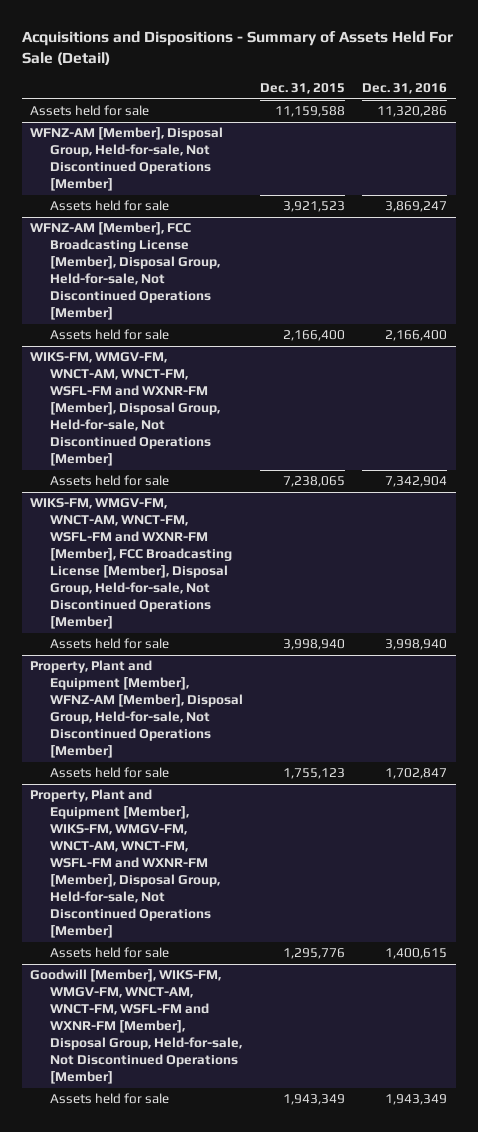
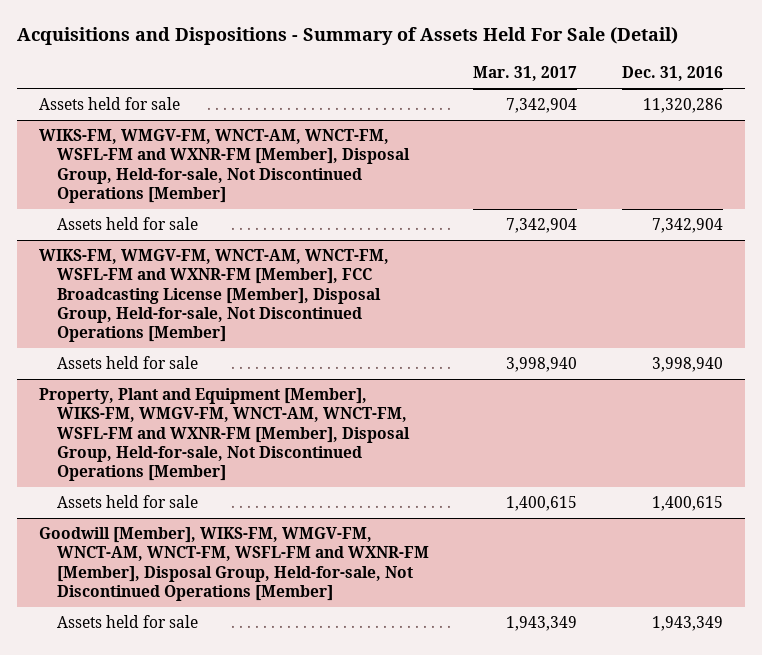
- | Dec. 31, 2015 | Dec. 31, 2016
+ | Mar. 31, 2017 | Dec. 31, 2016
- WFNZ-AM [Member], Disposal Group, Held-for-sale, Not Discontinued Operations [Member]
- Assets held for sale | 3,921,523 | 3,869,247
- WFNZ-AM [Member], FCC Broadcasting License [Member], Disposal Group, Held-for-sale, Not Discontinued Operations [Member]
- Assets held for sale | 2,166,400 | 2,166,400
- Property, Plant and Equipment [Member], WFNZ-AM [Member], Disposal Group, Held-for-sale, Not Discontinued Operations [Member]
- Assets held for sale | 1,755,123 | 1,702,847

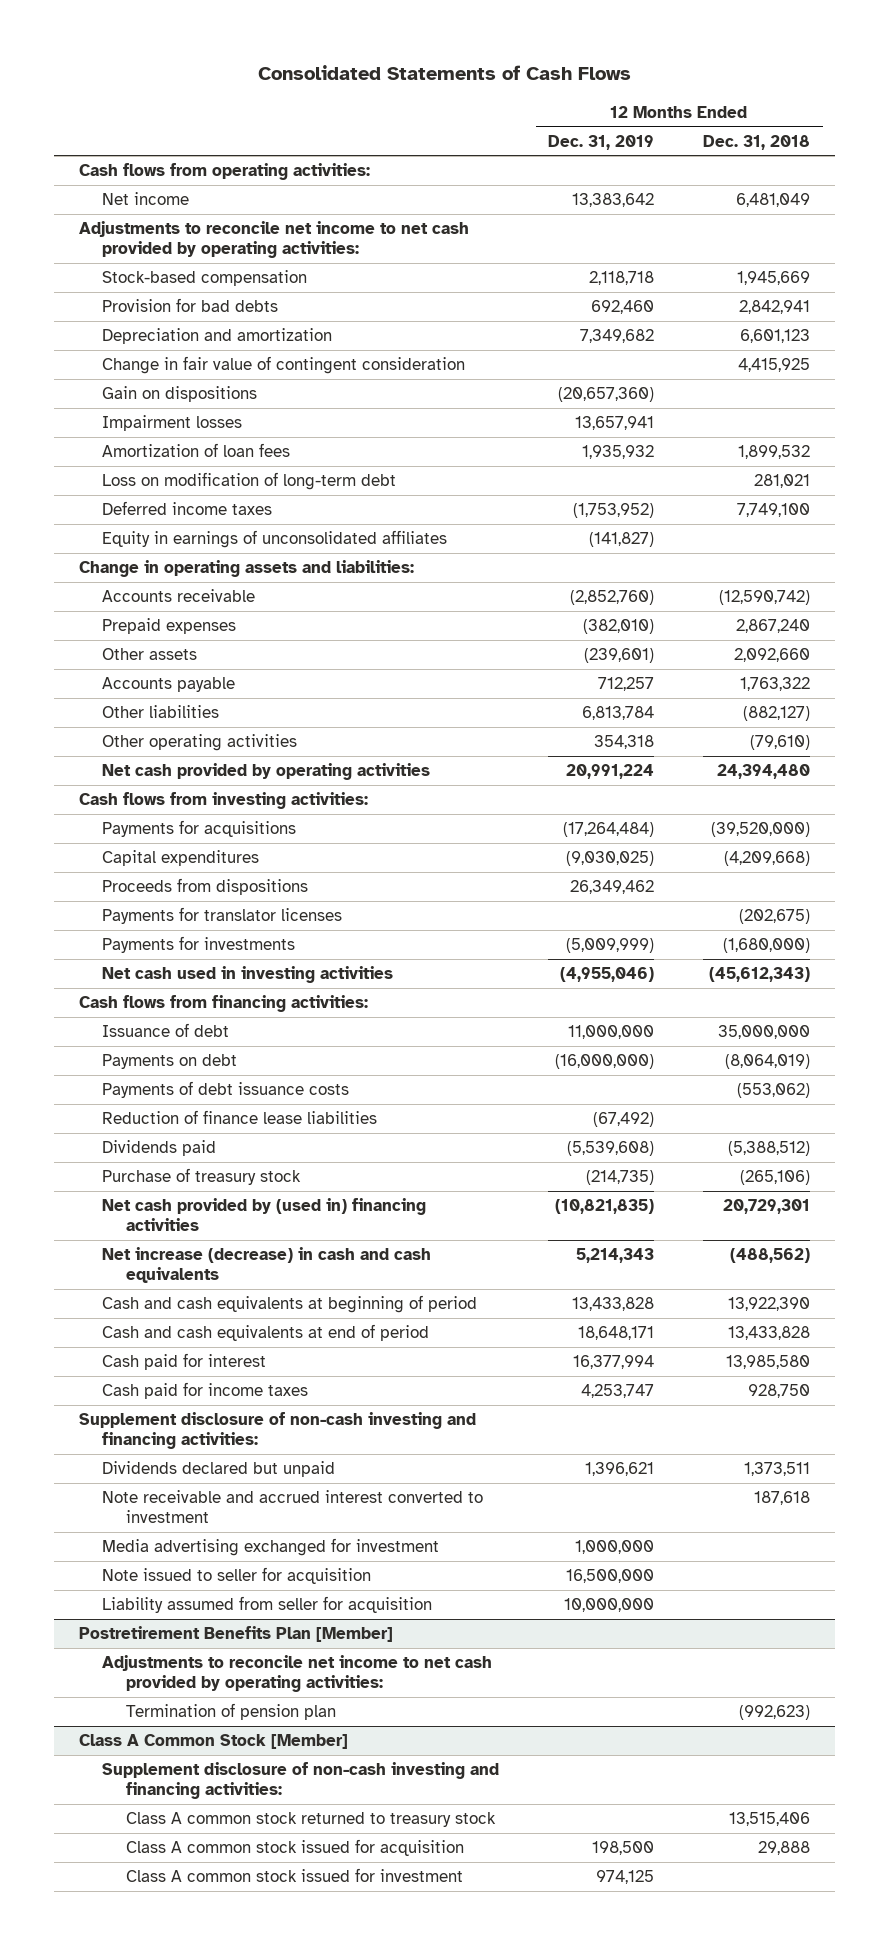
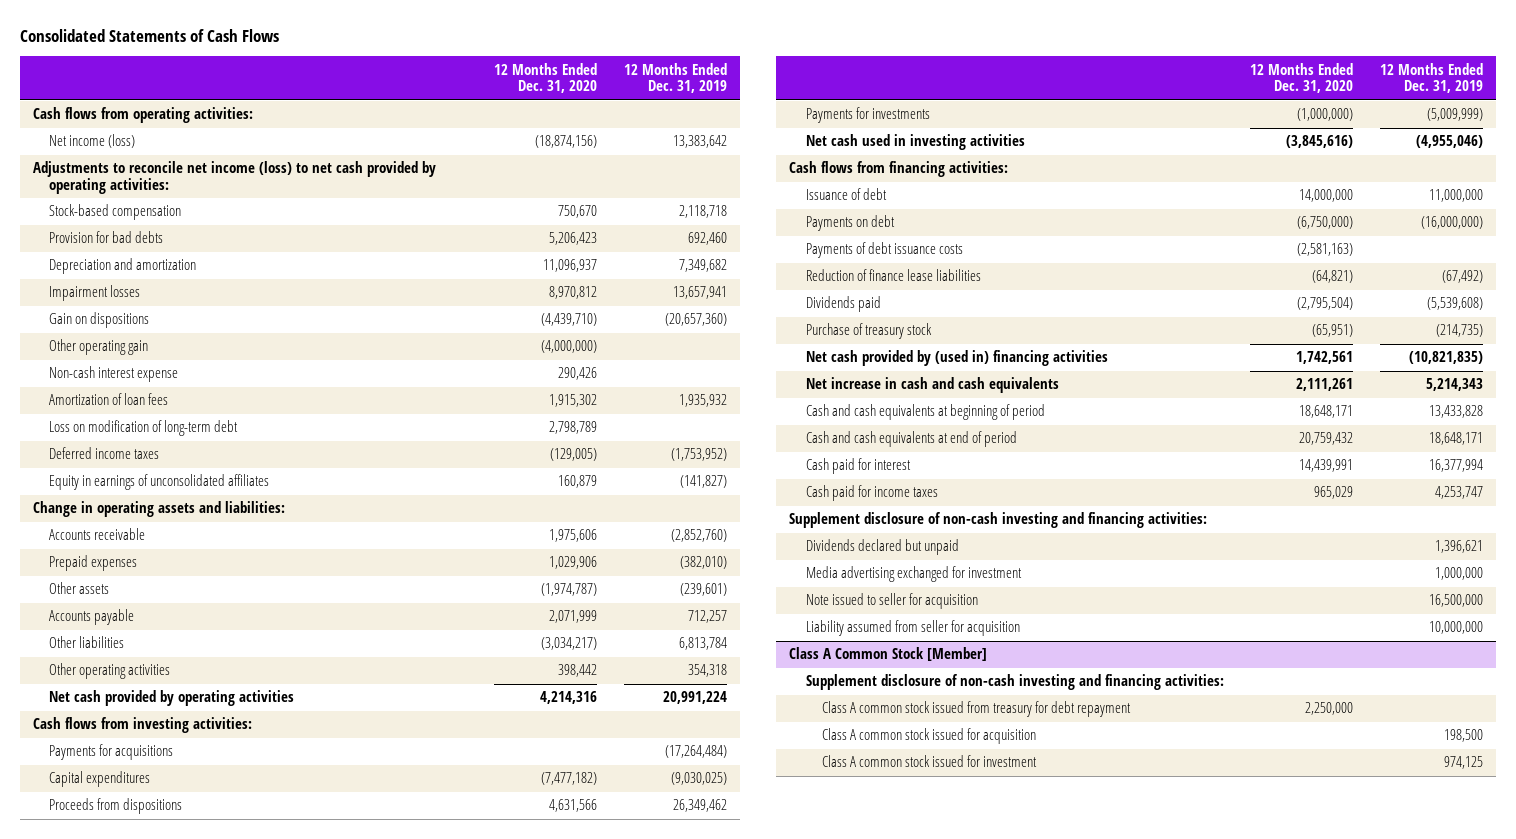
- | 12 Months Ended Dec. 31, 2019 | 12 Months Ended Dec. 31, 2018
+ | 12 Months Ended Dec. 31, 2020 | 12 Months Ended Dec. 31, 2019
- Net income | 13,383,642 | 6,481,049
- Adjustments to reconcile net income to net cash provided by operating activities:
+ Net income (loss) | (18,874,156) | 13,383,642
+ Adjustments to reconcile net income (loss) to net cash provided by operating activities:
- Change in fair value of contingent consideration | | 4,415,925
moved down: Gain on dispositions | (4,439,710) | (20,657,360)
+ Other operating gain | (4,000,000) |
+ Non-cash interest expense | 290,426 |
- Payments for translator licenses | | (202,675)
- Net increase (decrease) in cash and cash equivalents | 5,214,343 | (488,562)
+ Net increase in cash and cash equivalents | 2,111,261 | 5,214,343
- Note receivable and accrued interest converted to investment | | 187,618
- Postretirement Benefits Plan [Member]
- Adjustments to reconcile net income to net cash provided by operating activities:
- Termination of pension plan | | (992,623)
@ Class A Common Stock [Member]
- Class A common stock returned to treasury stock | | 13,515,406
+ Class A common stock issued from treasury for debt repayment | 2,250,000 |

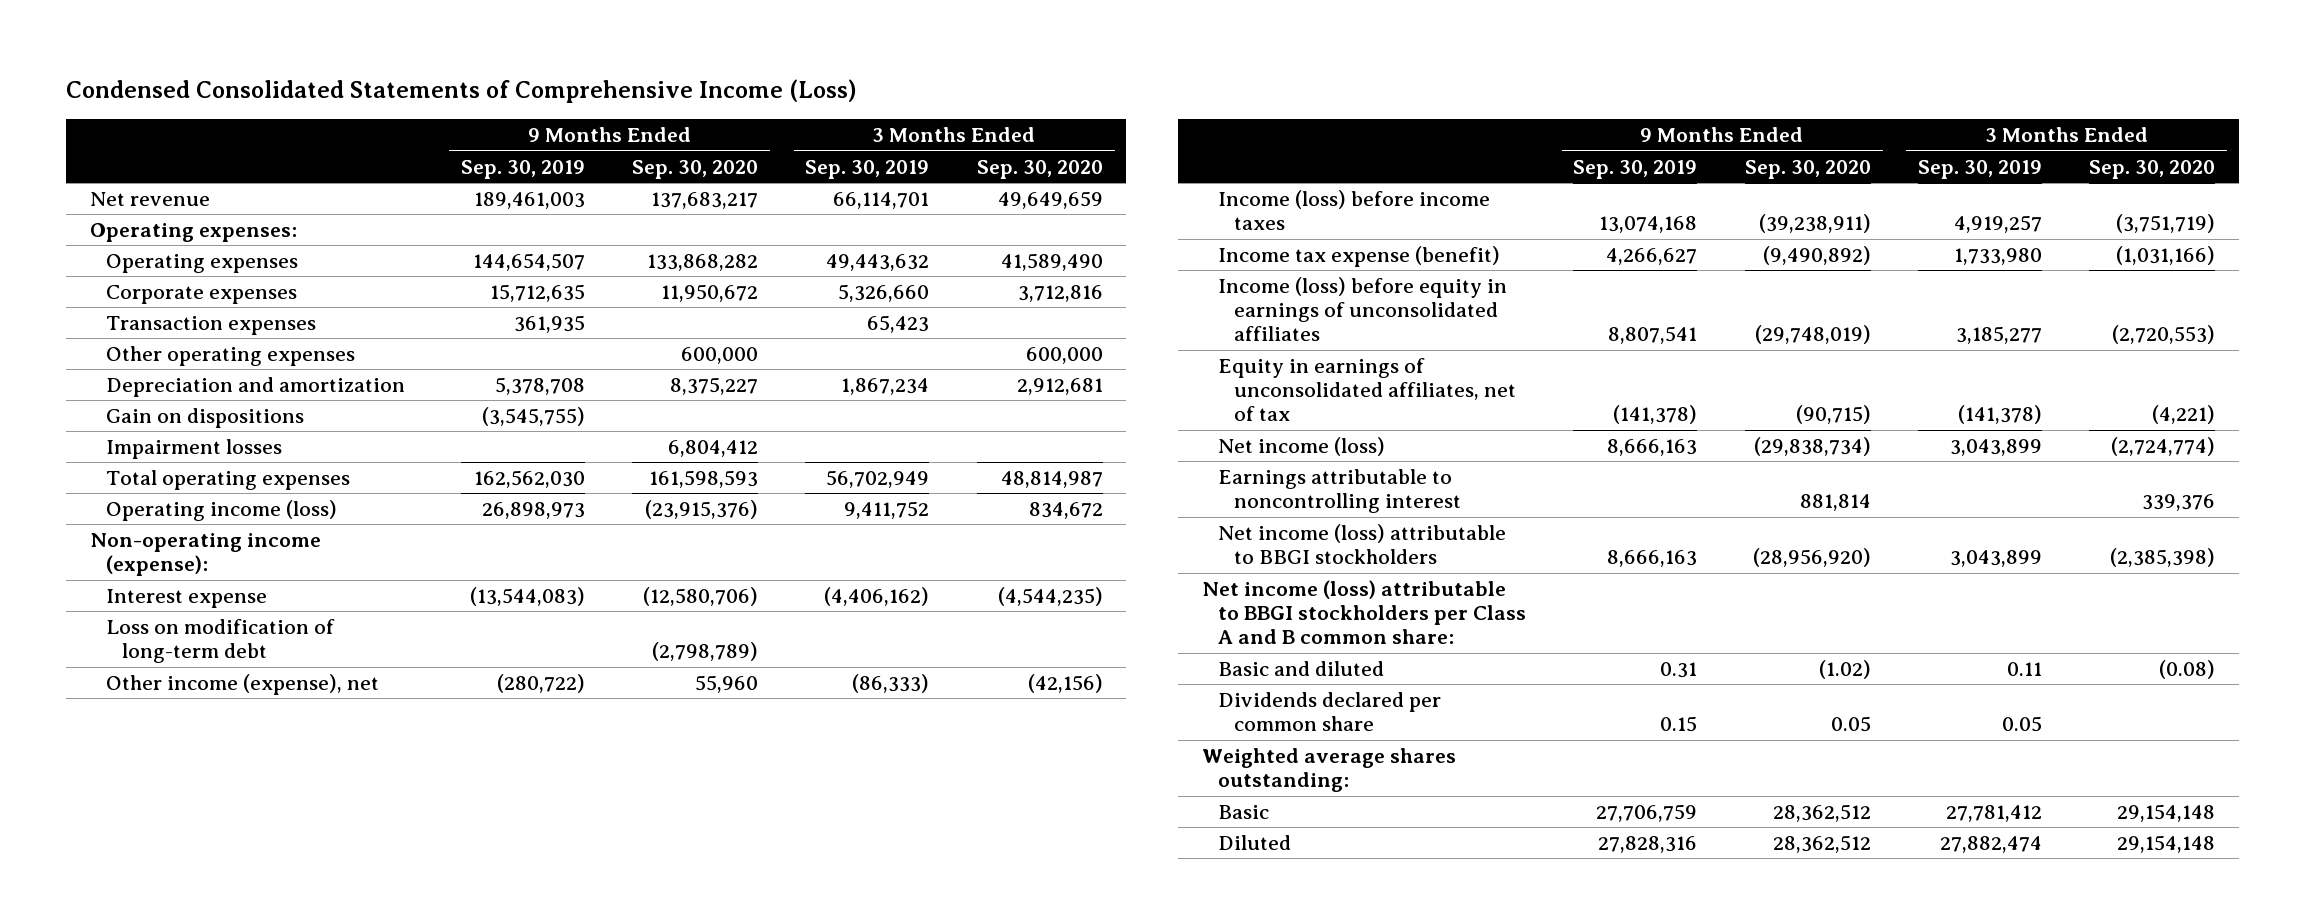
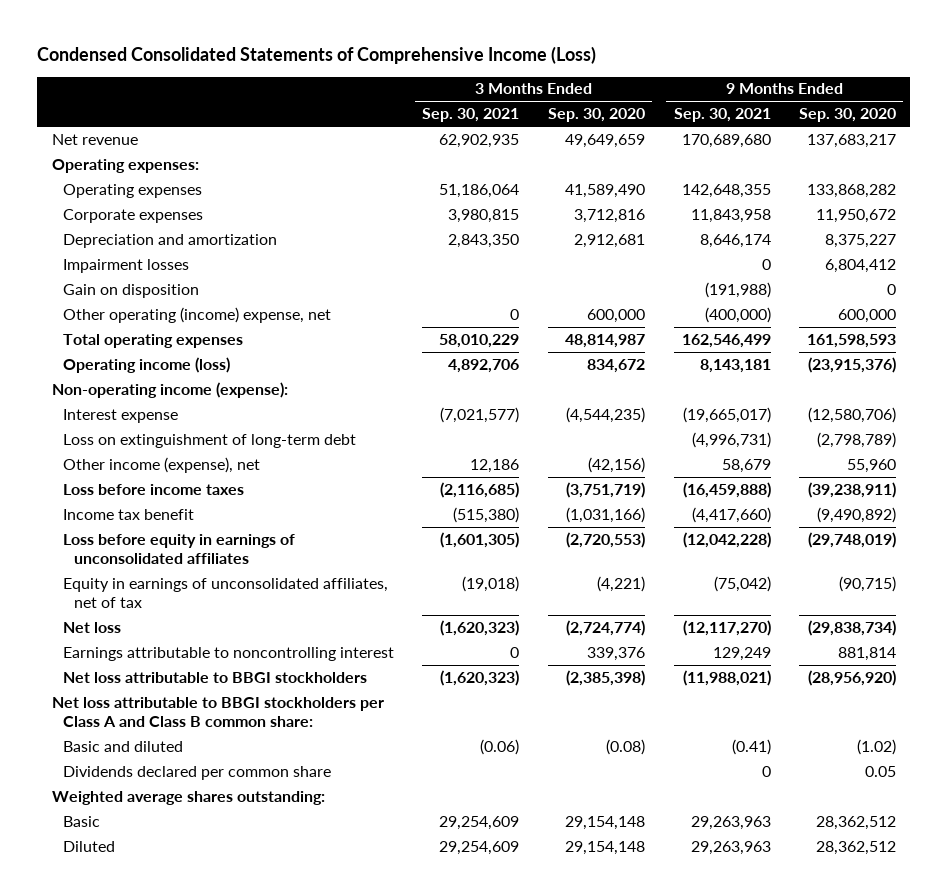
- | 9 Months Ended Sep. 30, 2019 | 9 Months Ended Sep. 30, 2020 | 3 Months Ended Sep. 30, 2019 | 3 Months Ended Sep. 30, 2020
+ | 3 Months Ended Sep. 30, 2021 | 3 Months Ended Sep. 30, 2020 | 9 Months Ended Sep. 30, 2021 | 9 Months Ended Sep. 30, 2020
- Transaction expenses | 361,935 | | 65,423 |
- Other operating expenses | | 600,000 | | 600,000
- Gain on dispositions | (3,545,755) | | |
+ Gain on disposition | | | (191,988) | 0
+ Other operating (income) expense, net | 0 | 600,000 | (400,000) | 600,000
- Loss on modification of long-term debt | | (2,798,789) | |
+ Loss on extinguishment of long-term debt | | | (4,996,731) | (2,798,789)
- Income (loss) before income taxes | 13,074,168 | (39,238,911) | 4,919,257 | (3,751,719)
- Income tax expense (benefit) | 4,266,627 | (9,490,892) | 1,733,980 | (1,031,166)
- Income (loss) before equity in earnings of unconsolidated affiliates | 8,807,541 | (29,748,019) | 3,185,277 | (2,720,553)
+ Loss before income taxes | (2,116,685) | (3,751,719) | (16,459,888) | (39,238,911)
+ Income tax benefit | (515,380) | (1,031,166) | (4,417,660) | (9,490,892)
+ Loss before equity in earnings of unconsolidated affiliates | (1,601,305) | (2,720,553) | (12,042,228) | (29,748,019)
- Net income (loss) | 8,666,163 | (29,838,734) | 3,043,899 | (2,724,774)
+ Net loss | (1,620,323) | (2,724,774) | (12,117,270) | (29,838,734)
- Net income (loss) attributable to BBGI stockholders | 8,666,163 | (28,956,920) | 3,043,899 | (2,385,398)
- Net income (loss) attributable to BBGI stockholders per Class A and B common share:
+ Net loss attributable to BBGI stockholders | (1,620,323) | (2,385,398) | (11,988,021) | (28,956,920)
+ Net loss attributable to BBGI stockholders per Class A and Class B common share:

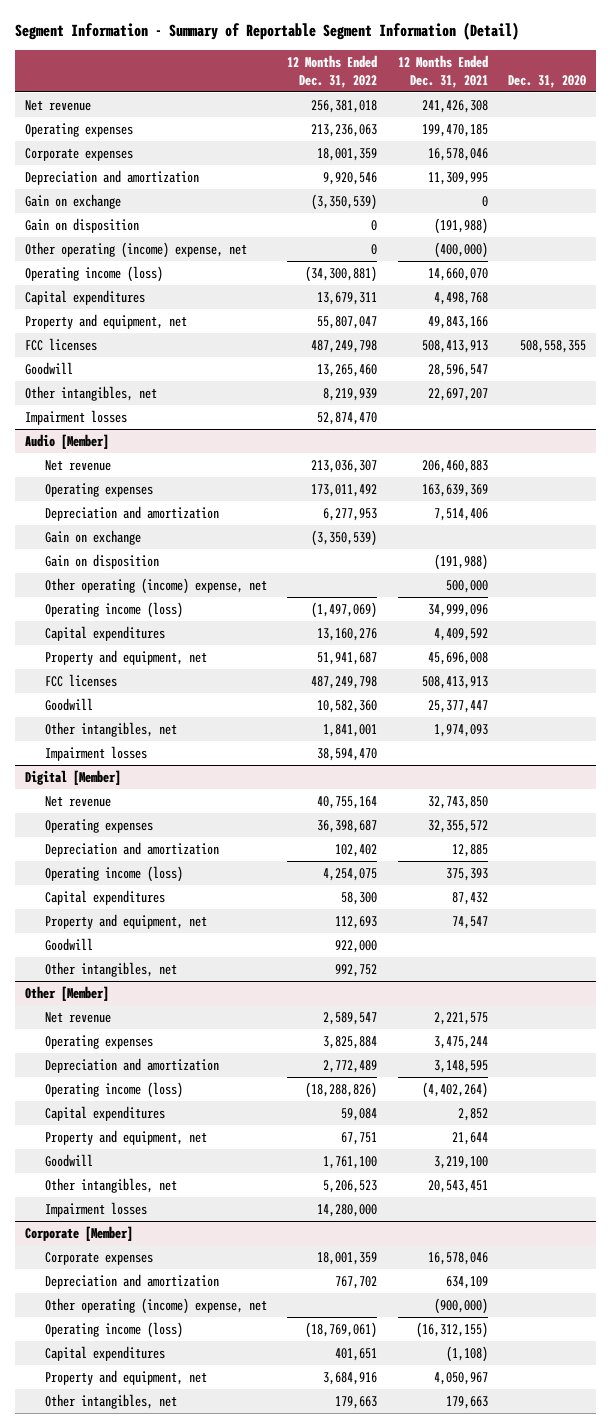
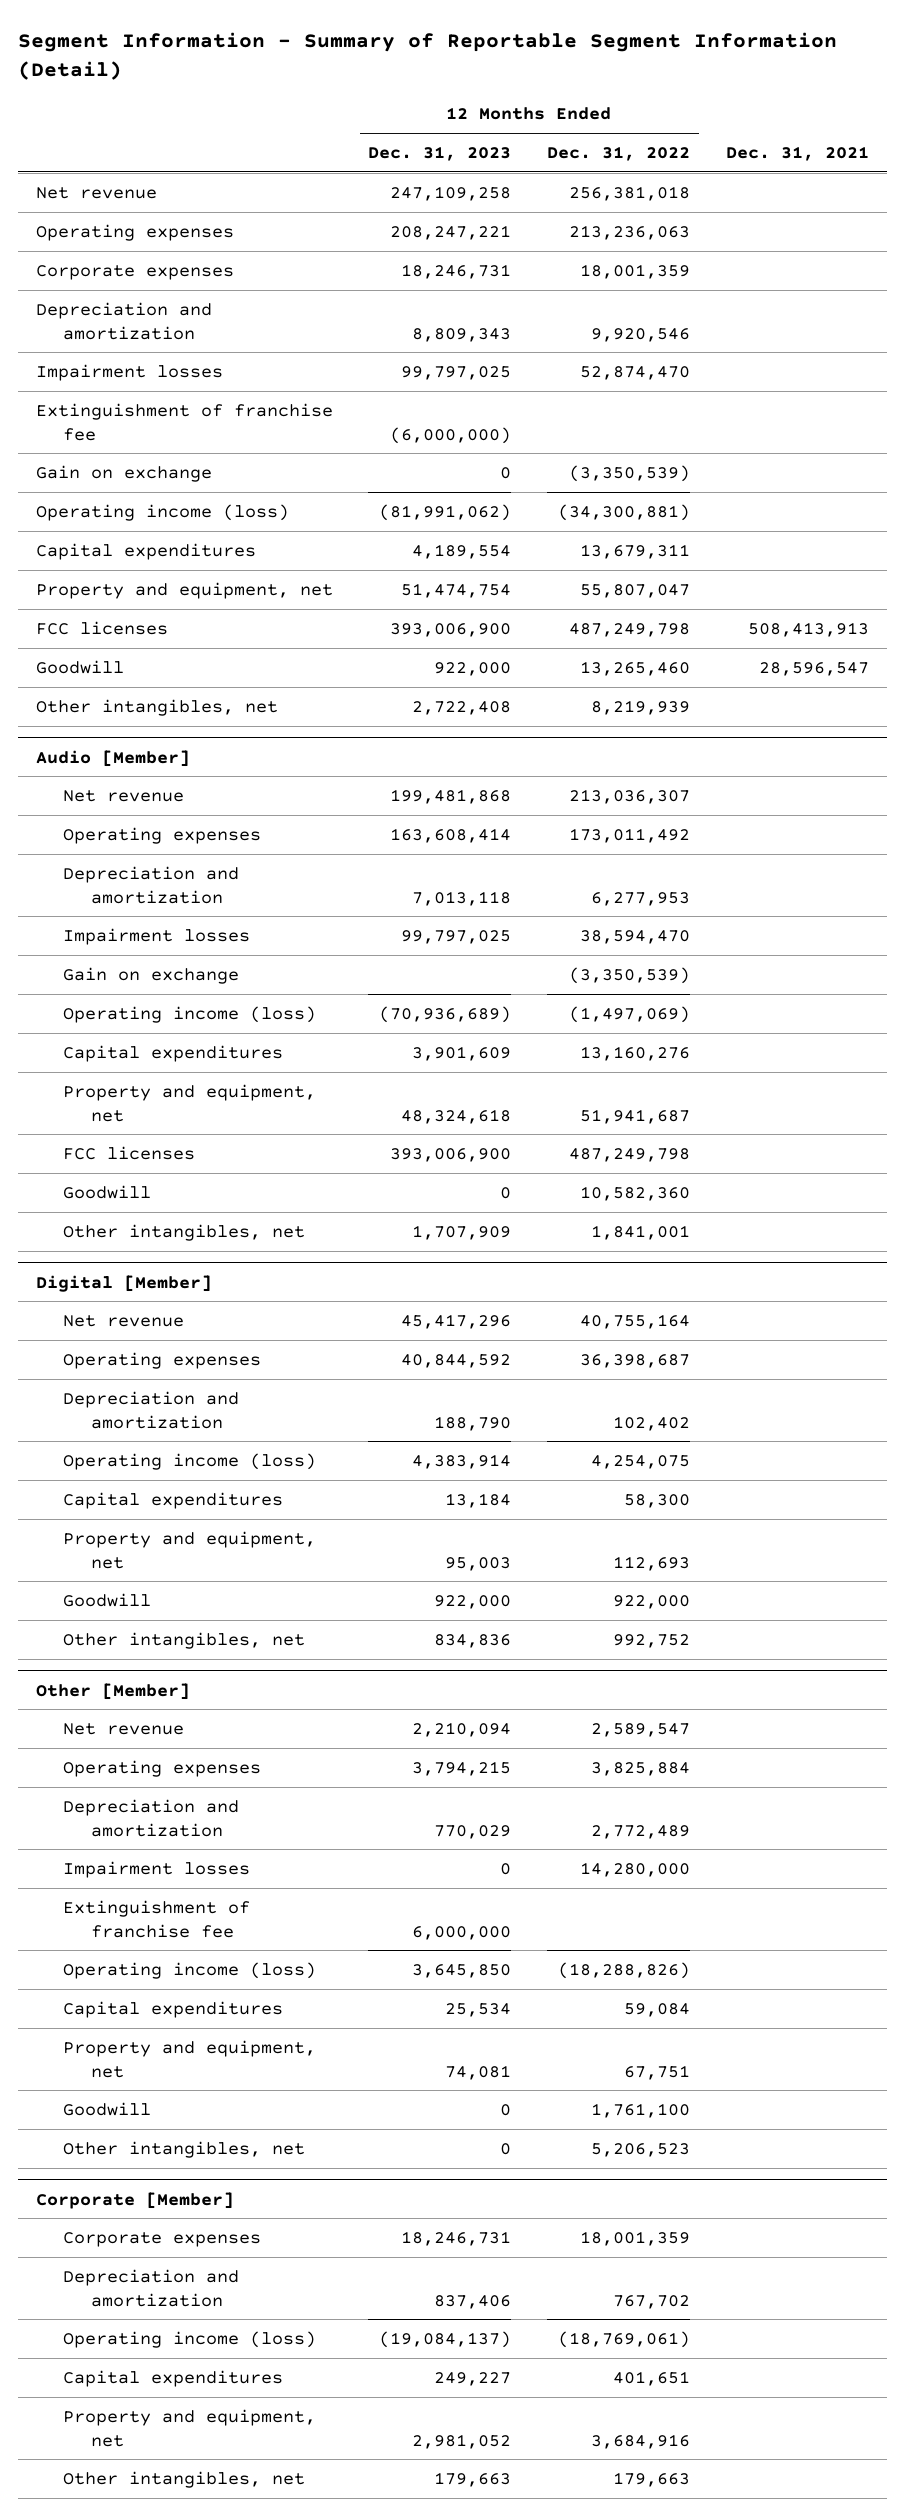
- | 12 Months Ended Dec. 31, 2022 | 12 Months Ended Dec. 31, 2021 | Dec. 31, 2020
+ | 12 Months Ended Dec. 31, 2023 | 12 Months Ended Dec. 31, 2022 | Dec. 31, 2021
moved up: Impairment losses | 99,797,025 | 52,874,470 |
+ Extinguishment of franchise fee | (6,000,000) | |
- Gain on disposition | 0 | (191,988) |
- Other operating (income) expense, net | 0 | (400,000) |
@ Audio [Member]
moved up: Impairment losses | 99,797,025 | 38,594,470 |
- Gain on disposition | | (191,988) |
- Other operating (income) expense, net | | 500,000 |
@ Other [Member]
moved up: Impairment losses | 0 | 14,280,000 |
+ Extinguishment of franchise fee | 6,000,000 | |
@ Corporate [Member]
- Other operating (income) expense, net | | (900,000) |

